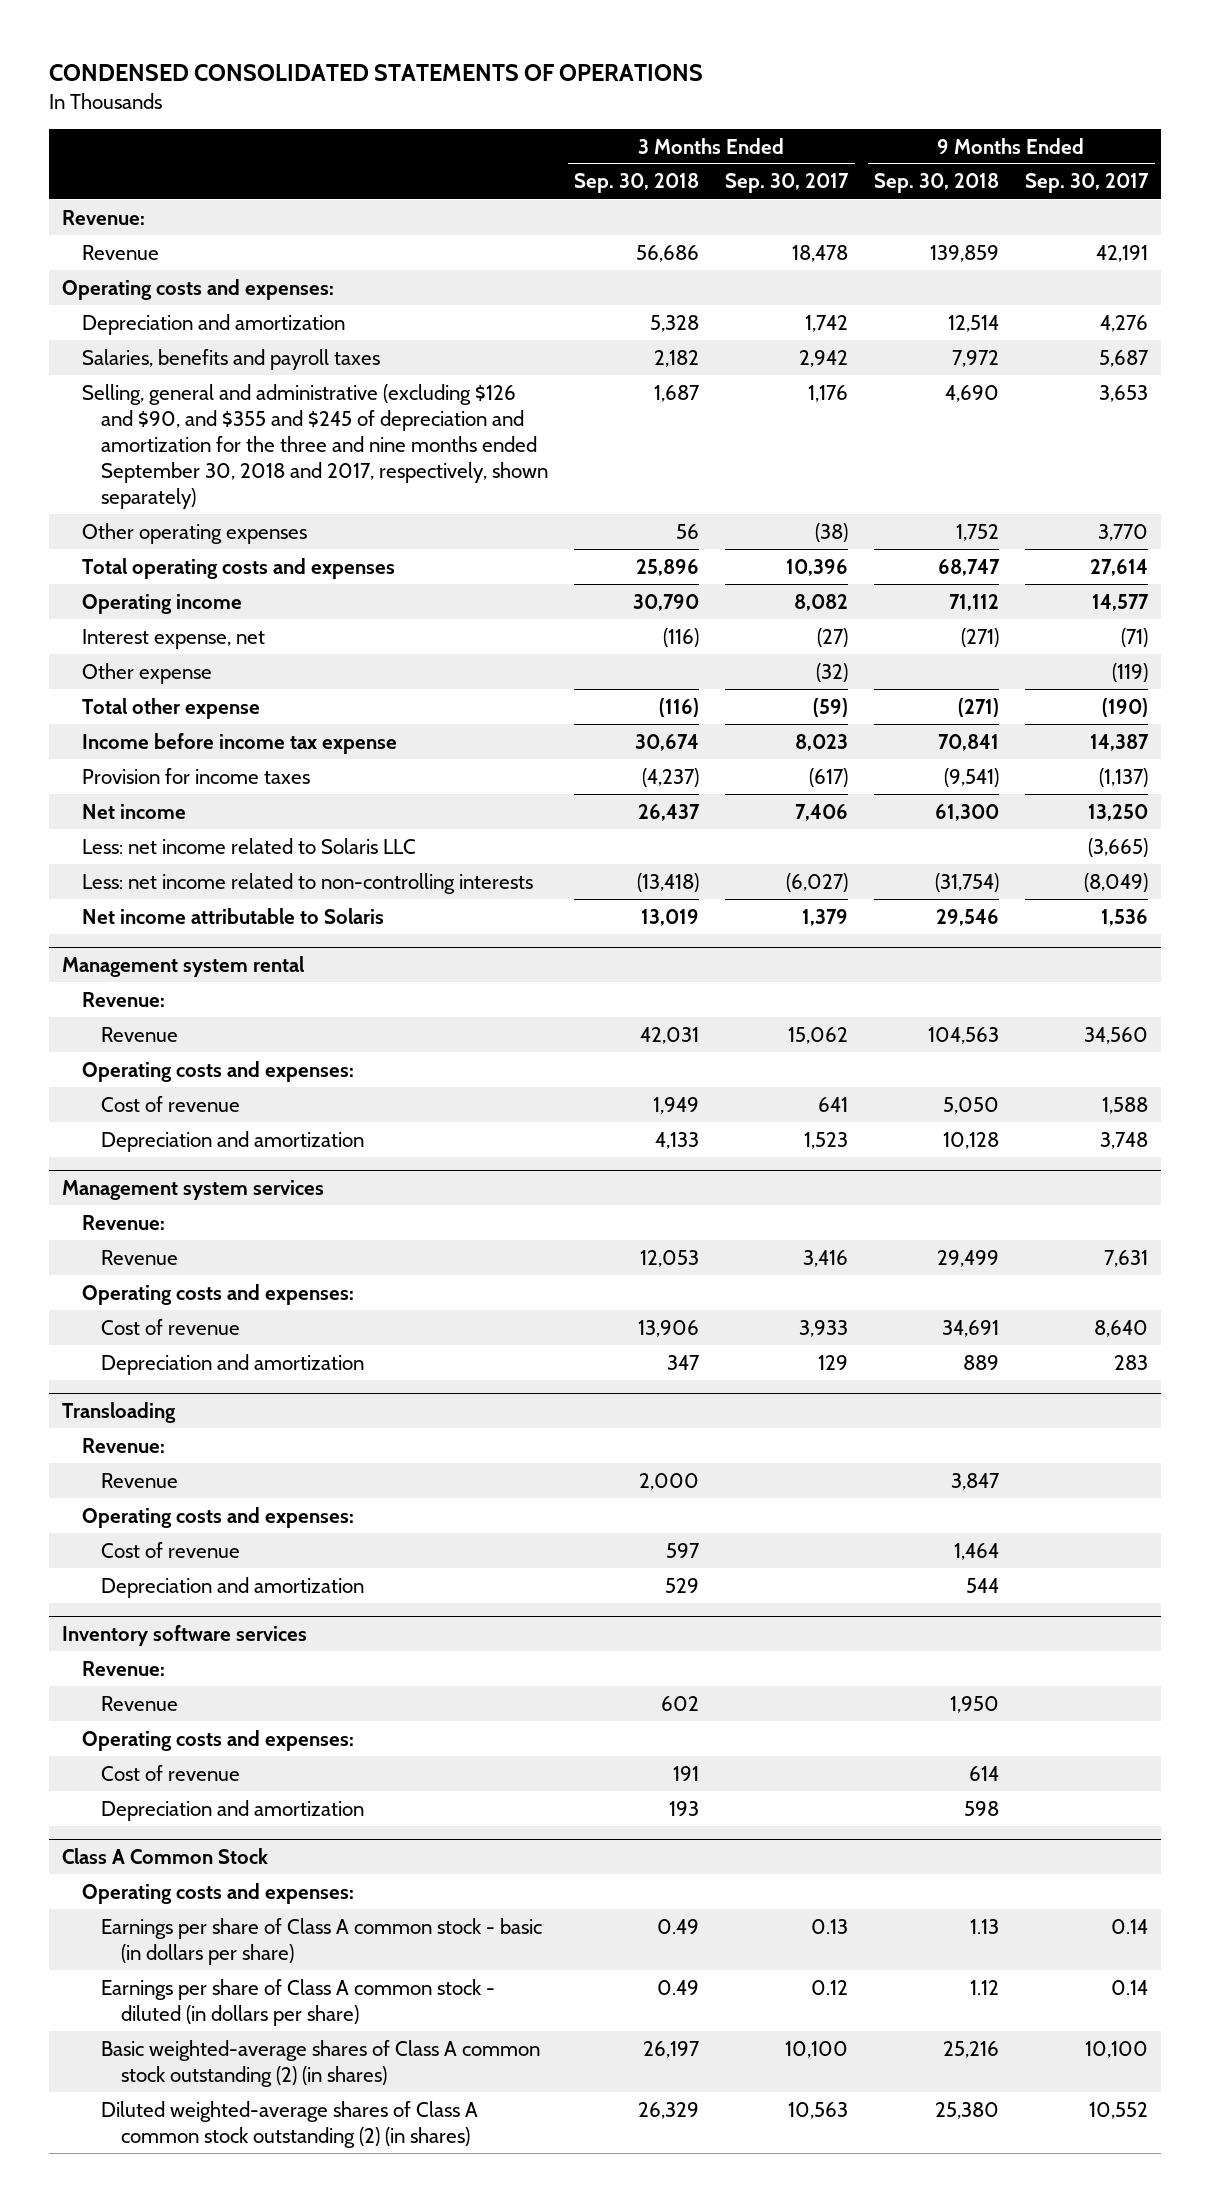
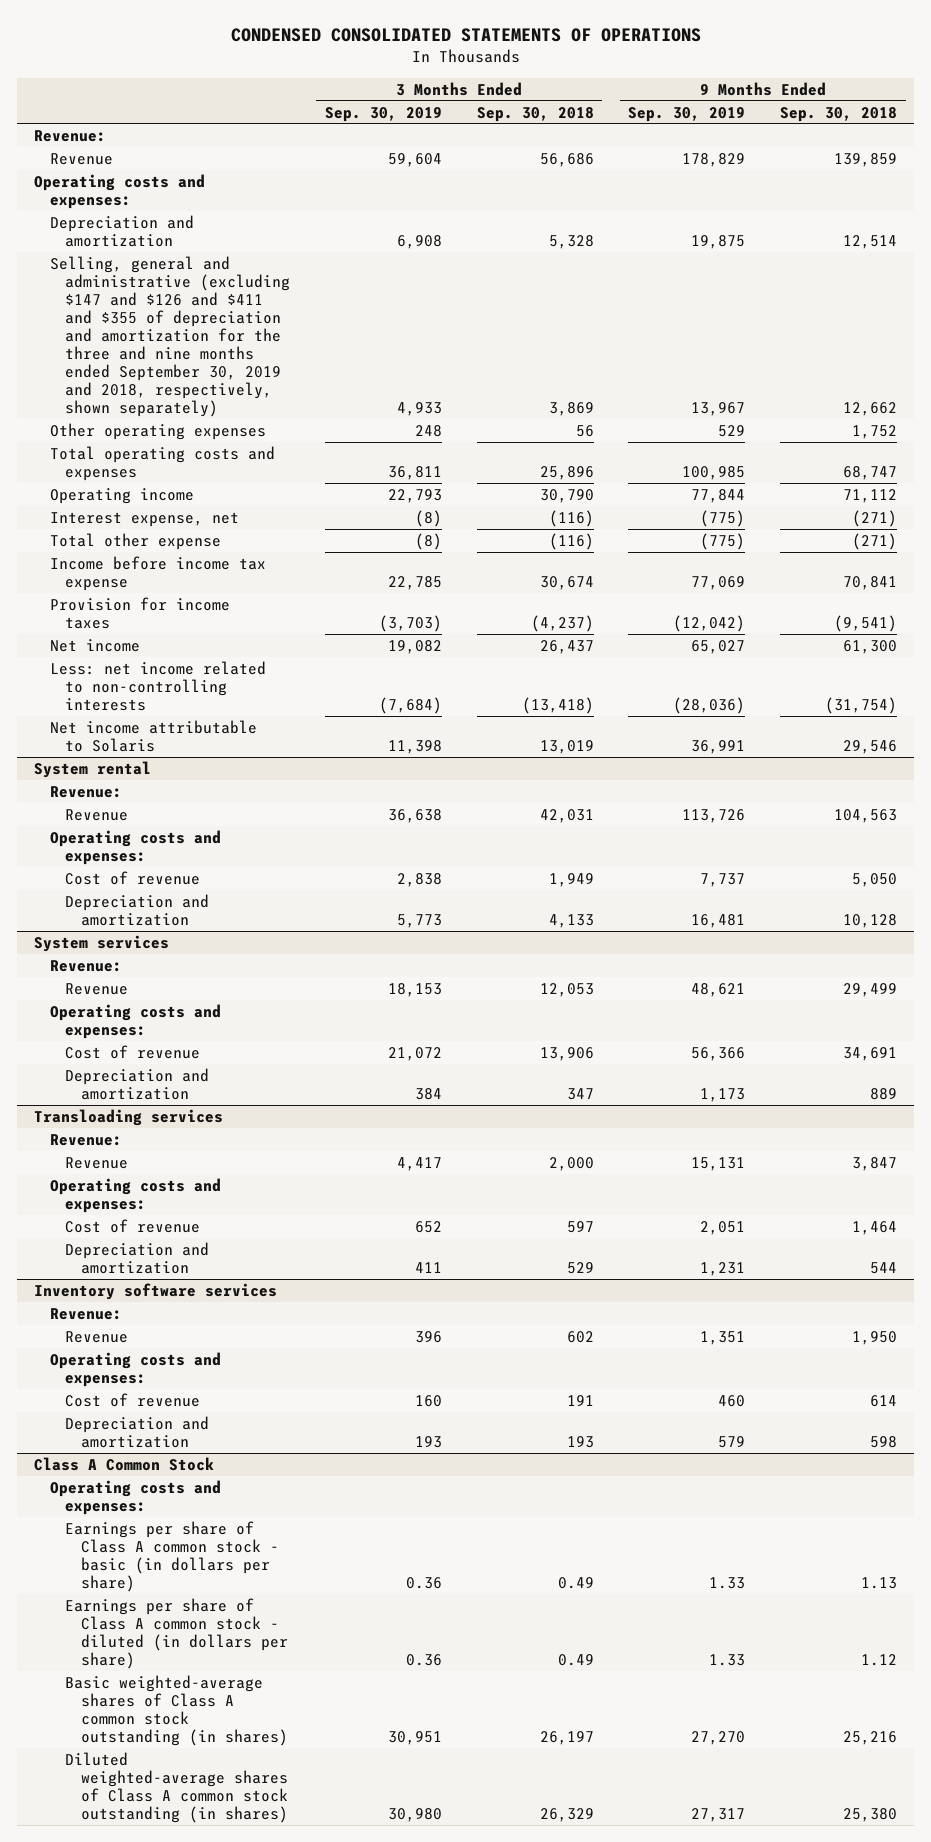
- | 3 Months Ended Sep. 30, 2018 | 3 Months Ended Sep. 30, 2017 | 9 Months Ended Sep. 30, 2018 | 9 Months Ended Sep. 30, 2017
+ | 3 Months Ended Sep. 30, 2019 | 3 Months Ended Sep. 30, 2018 | 9 Months Ended Sep. 30, 2019 | 9 Months Ended Sep. 30, 2018
- Salaries, benefits and payroll taxes | 2,182 | 2,942 | 7,972 | 5,687
- Selling, general and administrative (excluding $126 and $90, and $355 and $245 of depreciation and amortization for the three and nine months ended September 30, 2018 and 2017, respectively, shown separately) | 1,687 | 1,176 | 4,690 | 3,653
+ Selling, general and administrative (excluding $147 and $126 and $411 and $355 of depreciation and amortization for the three and nine months ended September 30, 2019 and 2018, respectively, shown separately) | 4,933 | 3,869 | 13,967 | 12,662
- Other expense | | (32) | | (119)
- Less: net income related to Solaris LLC | | | | (3,665)
- Management system rental
+ System rental
- Management system services
+ System services
- Transloading
+ Transloading services
@ Class A Common Stock
- Basic weighted-average shares of Class A common stock outstanding (2) (in shares) | 26,197 | 10,100 | 25,216 | 10,100
- Diluted weighted-average shares of Class A common stock outstanding (2) (in shares) | 26,329 | 10,563 | 25,380 | 10,552
+ Basic weighted-average shares of Class A common stock outstanding (in shares) | 30,951 | 26,197 | 27,270 | 25,216
+ Diluted weighted-average shares of Class A common stock outstanding (in shares) | 30,980 | 26,329 | 27,317 | 25,380

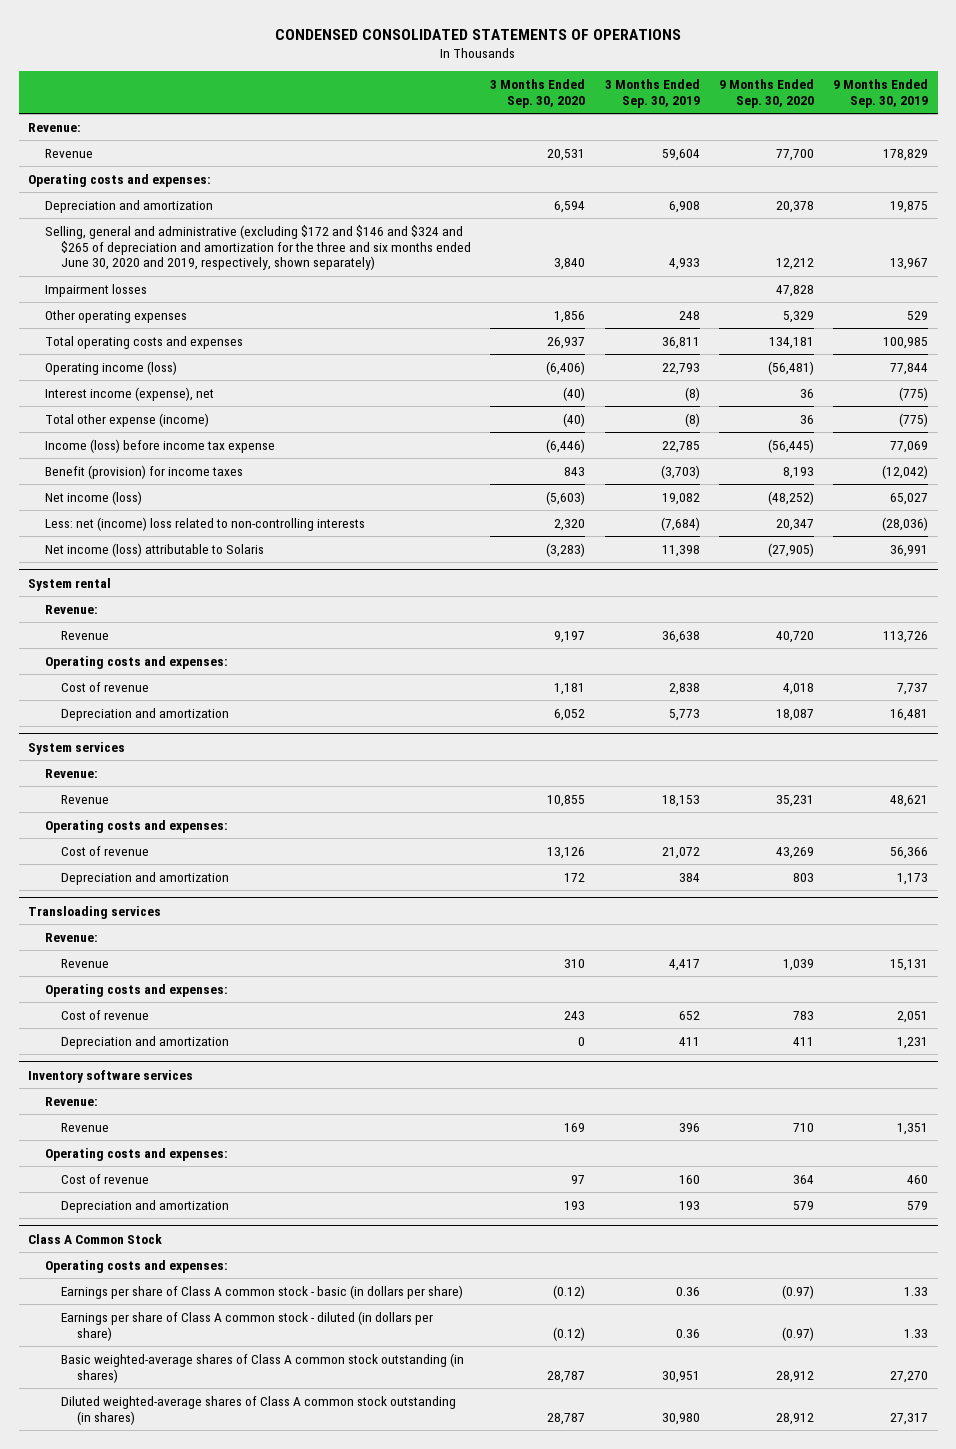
- | 3 Months Ended Sep. 30, 2019 | 3 Months Ended Sep. 30, 2018 | 9 Months Ended Sep. 30, 2019 | 9 Months Ended Sep. 30, 2018
+ | 3 Months Ended Sep. 30, 2020 | 3 Months Ended Sep. 30, 2019 | 9 Months Ended Sep. 30, 2020 | 9 Months Ended Sep. 30, 2019
- Selling, general and administrative (excluding $147 and $126 and $411 and $355 of depreciation and amortization for the three and nine months ended September 30, 2019 and 2018, respectively, shown separately) | 4,933 | 3,869 | 13,967 | 12,662
+ Selling, general and administrative (excluding $172 and $146 and $324 and $265 of depreciation and amortization for the three and six months ended June 30, 2020 and 2019, respectively, shown separately) | 3,840 | 4,933 | 12,212 | 13,967
+ Impairment losses | | | 47,828 |
- Operating income | 22,793 | 30,790 | 77,844 | 71,112
- Interest expense, net | (8) | (116) | (775) | (271)
- Total other expense | (8) | (116) | (775) | (271)
- Income before income tax expense | 22,785 | 30,674 | 77,069 | 70,841
- Provision for income taxes | (3,703) | (4,237) | (12,042) | (9,541)
- Net income | 19,082 | 26,437 | 65,027 | 61,300
- Less: net income related to non-controlling interests | (7,684) | (13,418) | (28,036) | (31,754)
- Net income attributable to Solaris | 11,398 | 13,019 | 36,991 | 29,546
+ Operating income (loss) | (6,406) | 22,793 | (56,481) | 77,844
+ Interest income (expense), net | (40) | (8) | 36 | (775)
+ Total other expense (income) | (40) | (8) | 36 | (775)
+ Income (loss) before income tax expense | (6,446) | 22,785 | (56,445) | 77,069
+ Benefit (provision) for income taxes | 843 | (3,703) | 8,193 | (12,042)
+ Net income (loss) | (5,603) | 19,082 | (48,252) | 65,027
+ Less: net (income) loss related to non-controlling interests | 2,320 | (7,684) | 20,347 | (28,036)
+ Net income (loss) attributable to Solaris | (3,283) | 11,398 | (27,905) | 36,991

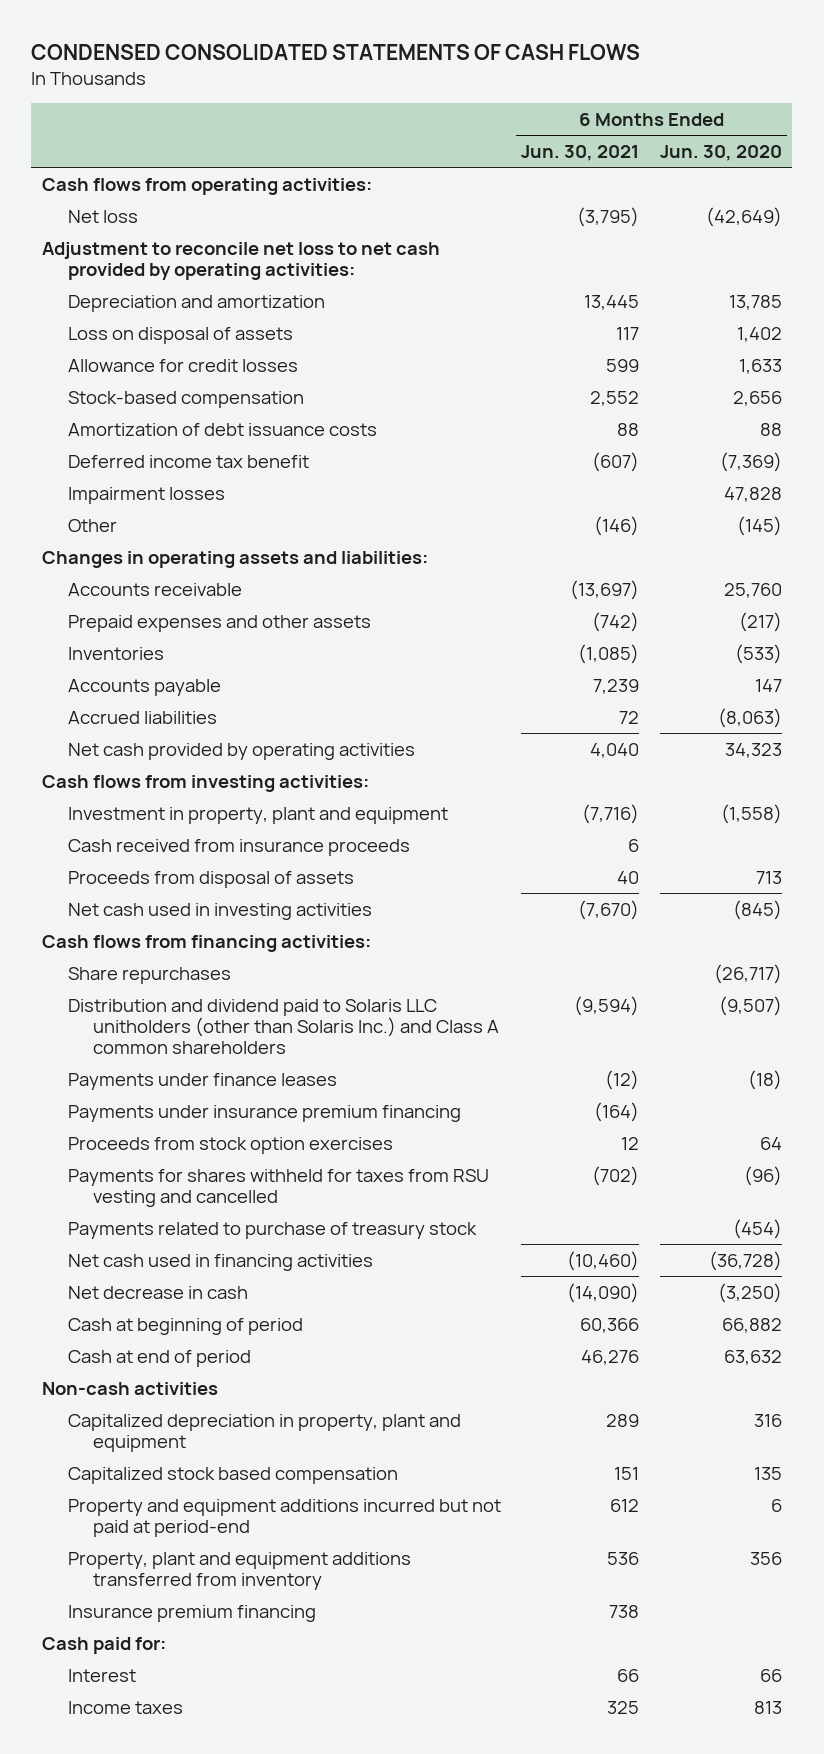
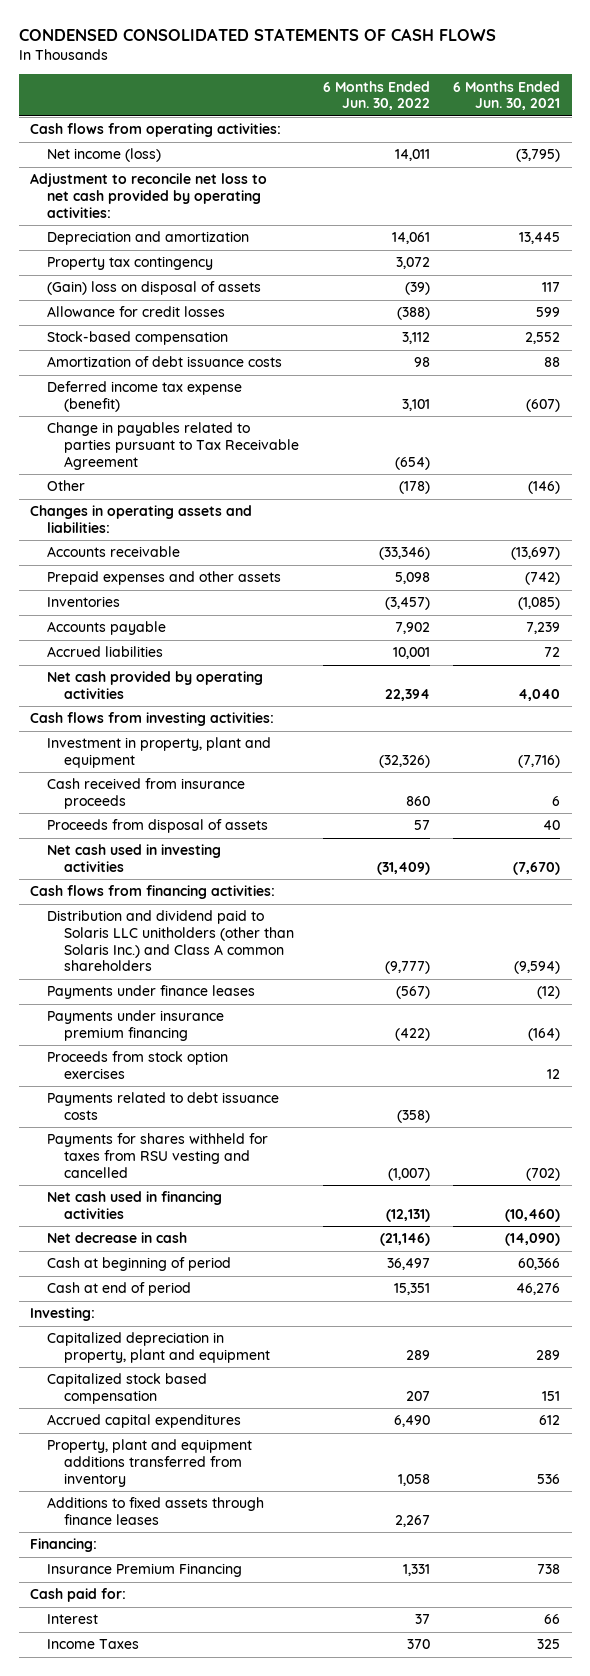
- | 6 Months Ended Jun. 30, 2021 | 6 Months Ended Jun. 30, 2020
+ | 6 Months Ended Jun. 30, 2022 | 6 Months Ended Jun. 30, 2021
- Net loss | (3,795) | (42,649)
+ Net income (loss) | 14,011 | (3,795)
- Loss on disposal of assets | 117 | 1,402
+ Property tax contingency | 3,072 |
+ (Gain) loss on disposal of assets | (39) | 117
- Deferred income tax benefit | (607) | (7,369)
- Impairment losses | | 47,828
+ Deferred income tax expense (benefit) | 3,101 | (607)
+ Change in payables related to parties pursuant to Tax Receivable Agreement | (654) |
- Share repurchases | | (26,717)
+ Payments related to debt issuance costs | (358) |
- Payments related to purchase of treasury stock | | (454)
- Non-cash activities
+ Investing:
- Property and equipment additions incurred but not paid at period-end | 612 | 6
+ Accrued capital expenditures | 6,490 | 612
- Insurance premium financing | 738 |
+ Additions to fixed assets through finance leases | 2,267 |
+ Financing:
+ Insurance Premium Financing | 1,331 | 738
- Income taxes | 325 | 813
+ Income Taxes | 370 | 325

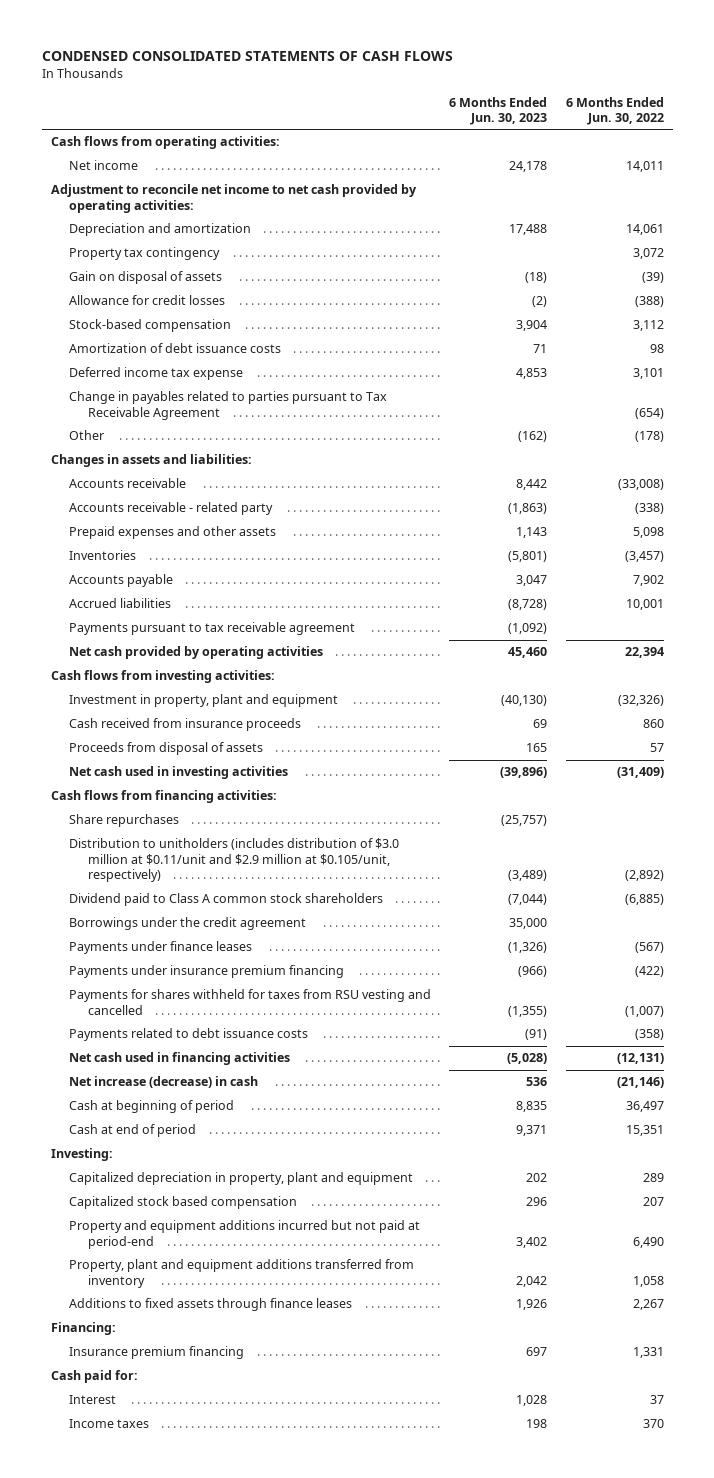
- | 6 Months Ended Jun. 30, 2022 | 6 Months Ended Jun. 30, 2021
+ | 6 Months Ended Jun. 30, 2023 | 6 Months Ended Jun. 30, 2022
- Net income (loss) | 14,011 | (3,795)
- Adjustment to reconcile net loss to net cash provided by operating activities:
+ Net income | 24,178 | 14,011
+ Adjustment to reconcile net income to net cash provided by operating activities:
- (Gain) loss on disposal of assets | (39) | 117
+ Gain on disposal of assets | (18) | (39)
- Deferred income tax expense (benefit) | 3,101 | (607)
+ Deferred income tax expense | 4,853 | 3,101
- Changes in operating assets and liabilities:
- Accounts receivable | (33,346) | (13,697)
+ Changes in assets and liabilities:
+ Accounts receivable | 8,442 | (33,008)
+ Accounts receivable - related party | (1,863) | (338)
+ Payments pursuant to tax receivable agreement | (1,092) |
- Distribution and dividend paid to Solaris LLC unitholders (other than Solaris Inc.) and Class A common shareholders | (9,777) | (9,594)
+ Share repurchases | (25,757) |
+ Distribution to unitholders (includes distribution of $3.0 million at $0.11/unit and $2.9 million at $0.105/unit, respectively) | (3,489) | (2,892)
+ Dividend paid to Class A common stock shareholders | (7,044) | (6,885)
+ Borrowings under the credit agreement | 35,000 |
- Proceeds from stock option exercises | | 12
moved down: Payments related to debt issuance costs | (91) | (358)
- Net decrease in cash | (21,146) | (14,090)
+ Net increase (decrease) in cash | 536 | (21,146)
- Accrued capital expenditures | 6,490 | 612
+ Property and equipment additions incurred but not paid at period-end | 3,402 | 6,490
- Insurance Premium Financing | 1,331 | 738
+ Insurance premium financing | 697 | 1,331
- Income Taxes | 370 | 325
+ Income taxes | 198 | 370

